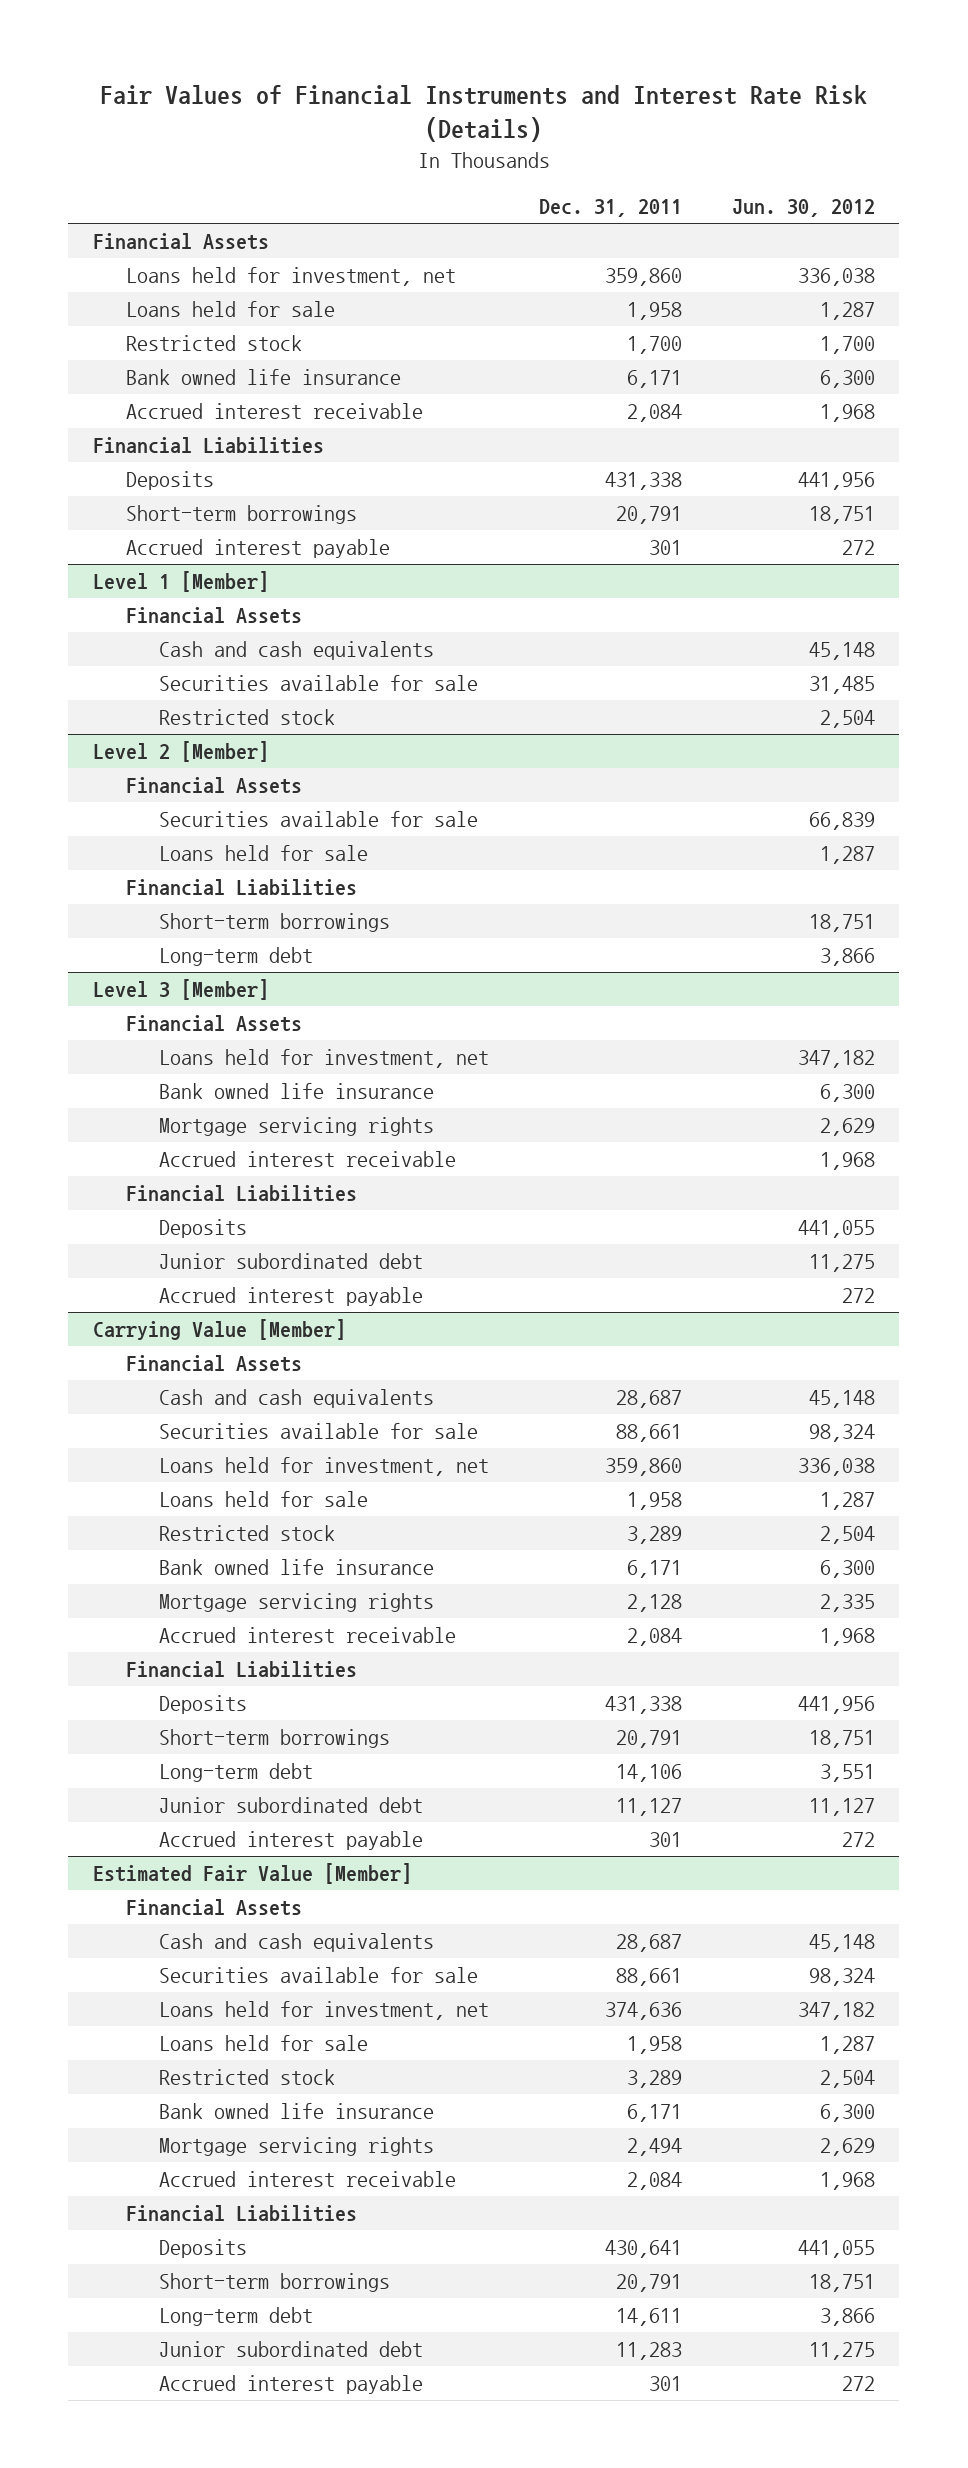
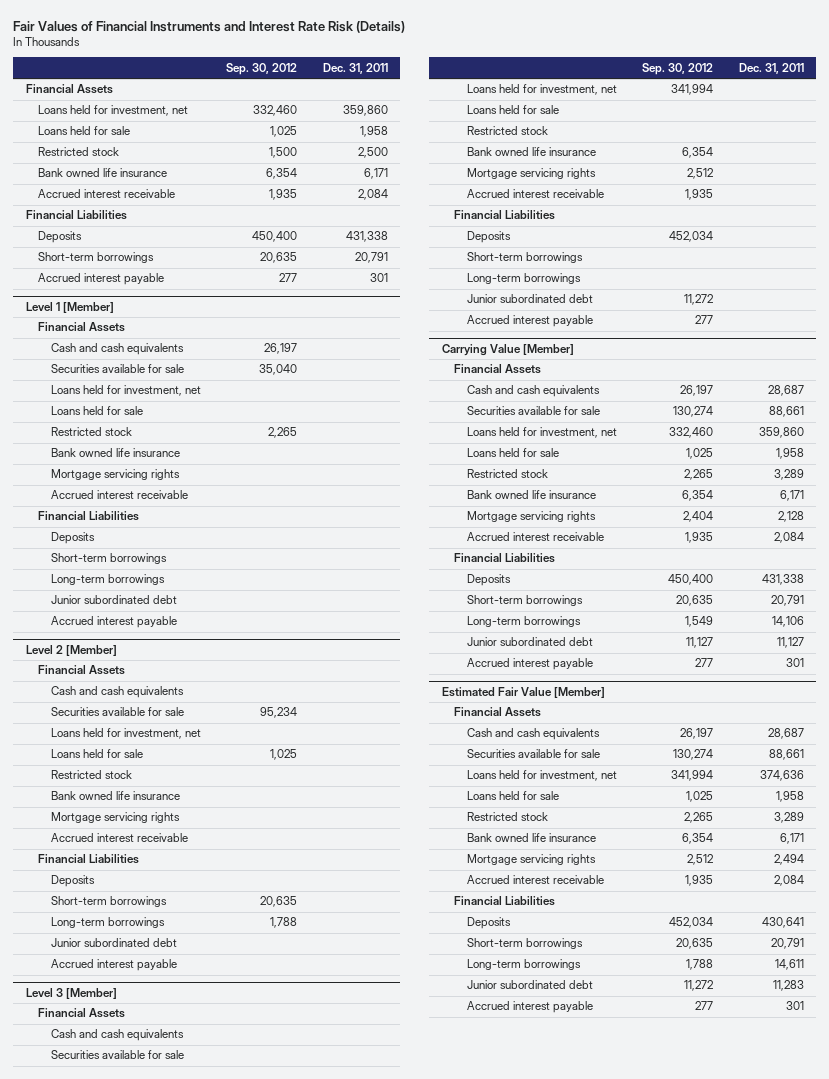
- | Dec. 31, 2011 | Jun. 30, 2012
+ | Sep. 30, 2012 | Dec. 31, 2011
- Restricted stock | 1,700 | 1,700
+ Restricted stock | 1,500 | 2,500
@ Level 1 [Member]
+ Loans held for investment, net
+ Loans held for sale
+ Bank owned life insurance
+ Mortgage servicing rights
+ Accrued interest receivable
+ Financial Liabilities
+ Deposits
+ Short-term borrowings
+ Long-term borrowings
+ Junior subordinated debt
+ Accrued interest payable
@ Level 2 [Member]
+ Cash and cash equivalents
+ Loans held for investment, net
+ Restricted stock
+ Bank owned life insurance
+ Mortgage servicing rights
+ Accrued interest receivable
+ Deposits
- Long-term debt | | 3,866
+ Long-term borrowings | 1,788 |
+ Junior subordinated debt
+ Accrued interest payable
@ Level 3 [Member]
+ Cash and cash equivalents
+ Securities available for sale
+ Loans held for sale
+ Restricted stock
+ Short-term borrowings
+ Long-term borrowings
@ Carrying Value [Member]
- Long-term debt | 14,106 | 3,551
+ Long-term borrowings | 1,549 | 14,106
@ Estimated Fair Value [Member]
- Long-term debt | 14,611 | 3,866
+ Long-term borrowings | 1,788 | 14,611

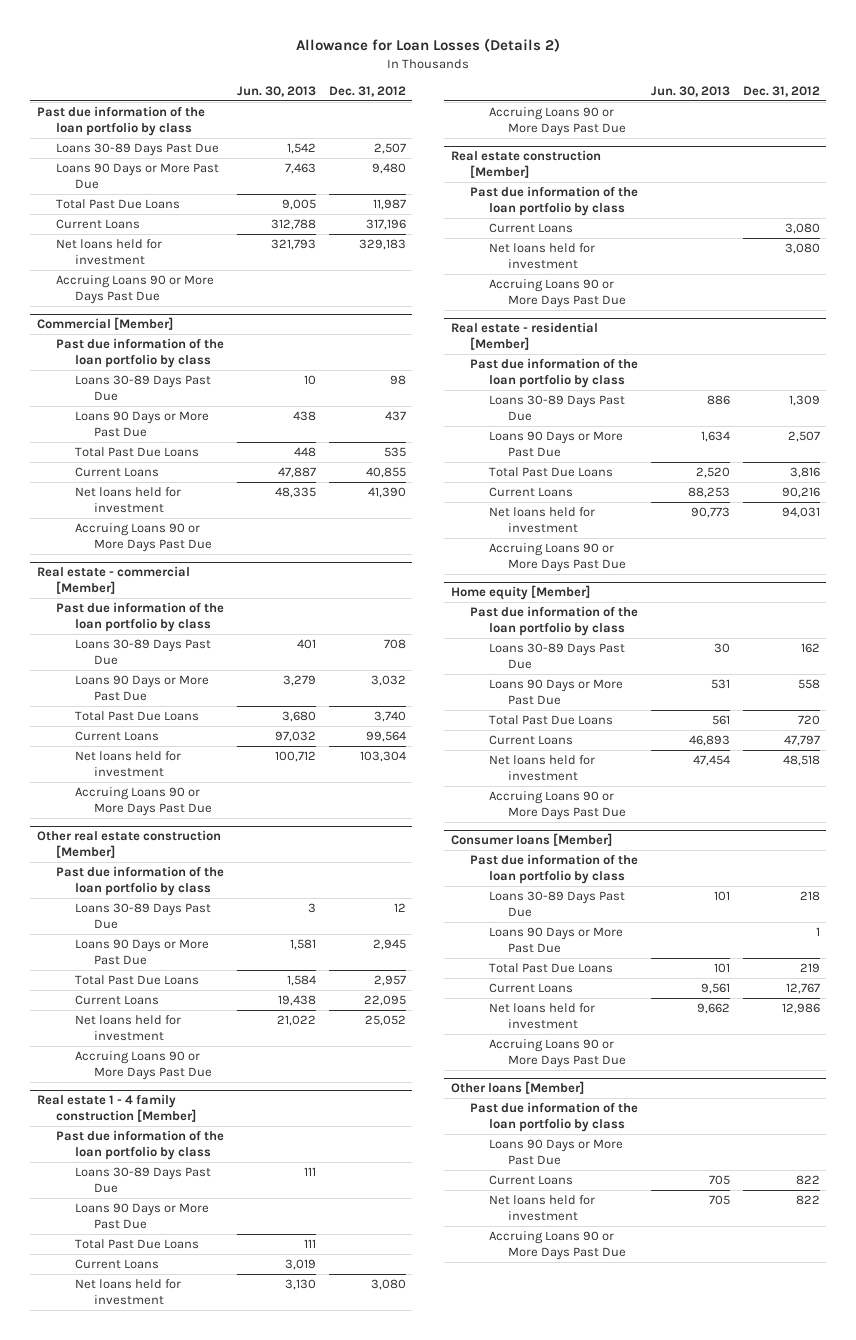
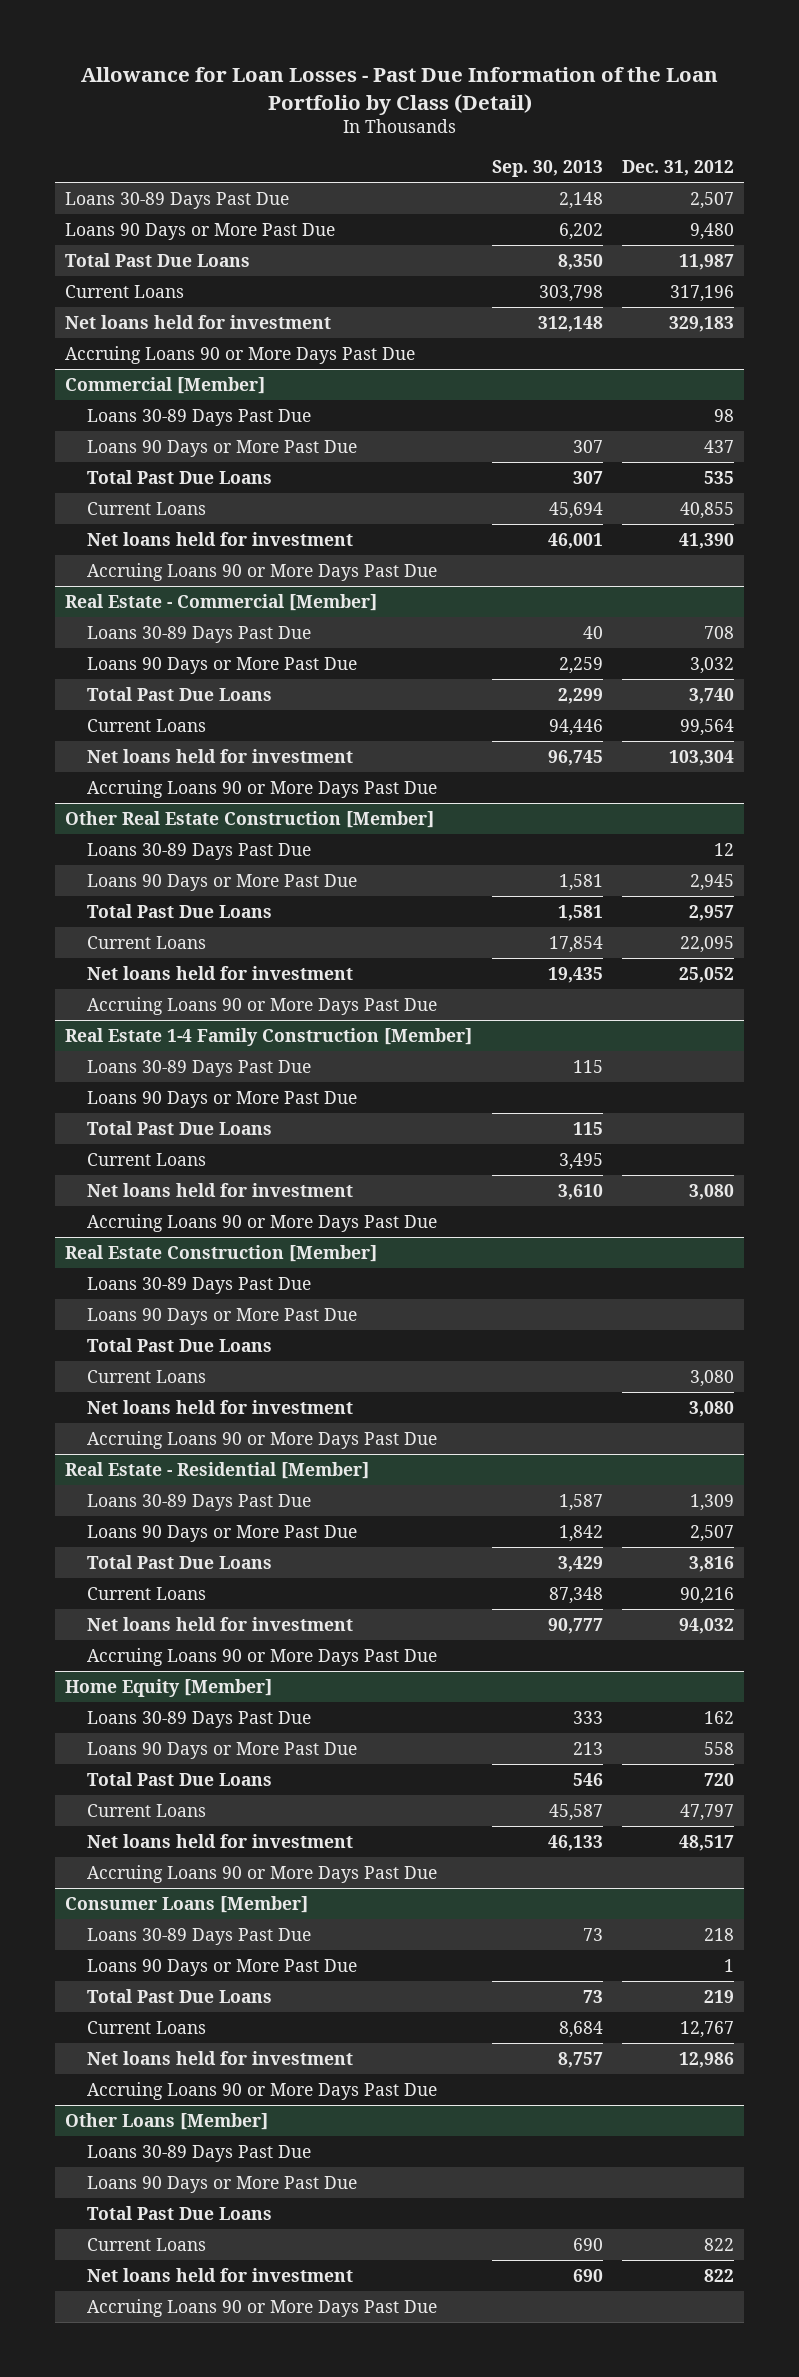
- Allowance for Loan Losses (Details 2)
+ Allowance for Loan Losses - Past Due Information of the Loan Portfolio by Class (Detail)
- | Jun. 30, 2013 | Dec. 31, 2012
+ | Sep. 30, 2013 | Dec. 31, 2012
- Past due information of the loan portfolio by class
@ Commercial [Member]
- Past due information of the loan portfolio by class
- Real estate - commercial [Member]
- Past due information of the loan portfolio by class
+ Real Estate - Commercial [Member]
- Other real estate construction [Member]
- Past due information of the loan portfolio by class
+ Other Real Estate Construction [Member]
- Real estate 1 - 4 family construction [Member]
- Past due information of the loan portfolio by class
+ Real Estate 1-4 Family Construction [Member]
- Real estate construction [Member]
- Past due information of the loan portfolio by class
+ Real Estate Construction [Member]
+ Loans 30-89 Days Past Due
+ Loans 90 Days or More Past Due
+ Total Past Due Loans
- Real estate - residential [Member]
- Past due information of the loan portfolio by class
+ Real Estate - Residential [Member]
- Net loans held for investment | 90,773 | 94,031
+ Net loans held for investment | 90,777 | 94,032
- Home equity [Member]
- Past due information of the loan portfolio by class
+ Home Equity [Member]
- Net loans held for investment | 47,454 | 48,518
+ Net loans held for investment | 46,133 | 48,517
- Consumer loans [Member]
- Past due information of the loan portfolio by class
+ Consumer Loans [Member]
- Other loans [Member]
- Past due information of the loan portfolio by class
+ Other Loans [Member]
+ Loans 30-89 Days Past Due
+ Total Past Due Loans

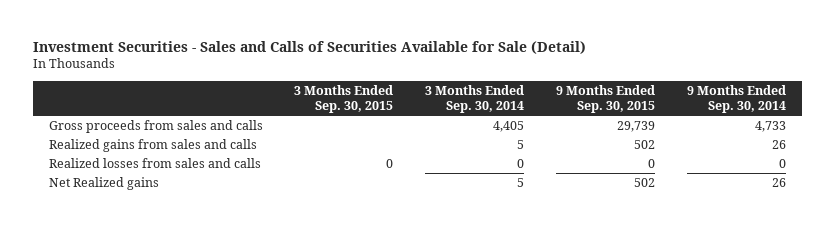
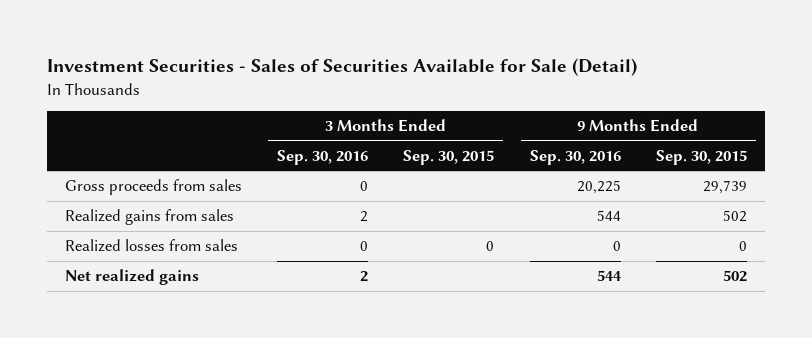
- Investment Securities - Sales and Calls of Securities Available for Sale (Detail)
+ Investment Securities - Sales of Securities Available for Sale (Detail)
- | 3 Months Ended Sep. 30, 2015 | 3 Months Ended Sep. 30, 2014 | 9 Months Ended Sep. 30, 2015 | 9 Months Ended Sep. 30, 2014
+ | 3 Months Ended Sep. 30, 2016 | 3 Months Ended Sep. 30, 2015 | 9 Months Ended Sep. 30, 2016 | 9 Months Ended Sep. 30, 2015
- Gross proceeds from sales and calls | | 4,405 | 29,739 | 4,733
- Realized gains from sales and calls | | 5 | 502 | 26
- Realized losses from sales and calls | 0 | 0 | 0 | 0
- Net Realized gains | | 5 | 502 | 26
+ Gross proceeds from sales | 0 | | 20,225 | 29,739
+ Realized gains from sales | 2 | | 544 | 502
+ Realized losses from sales | 0 | 0 | 0 | 0
+ Net realized gains | 2 | | 544 | 502

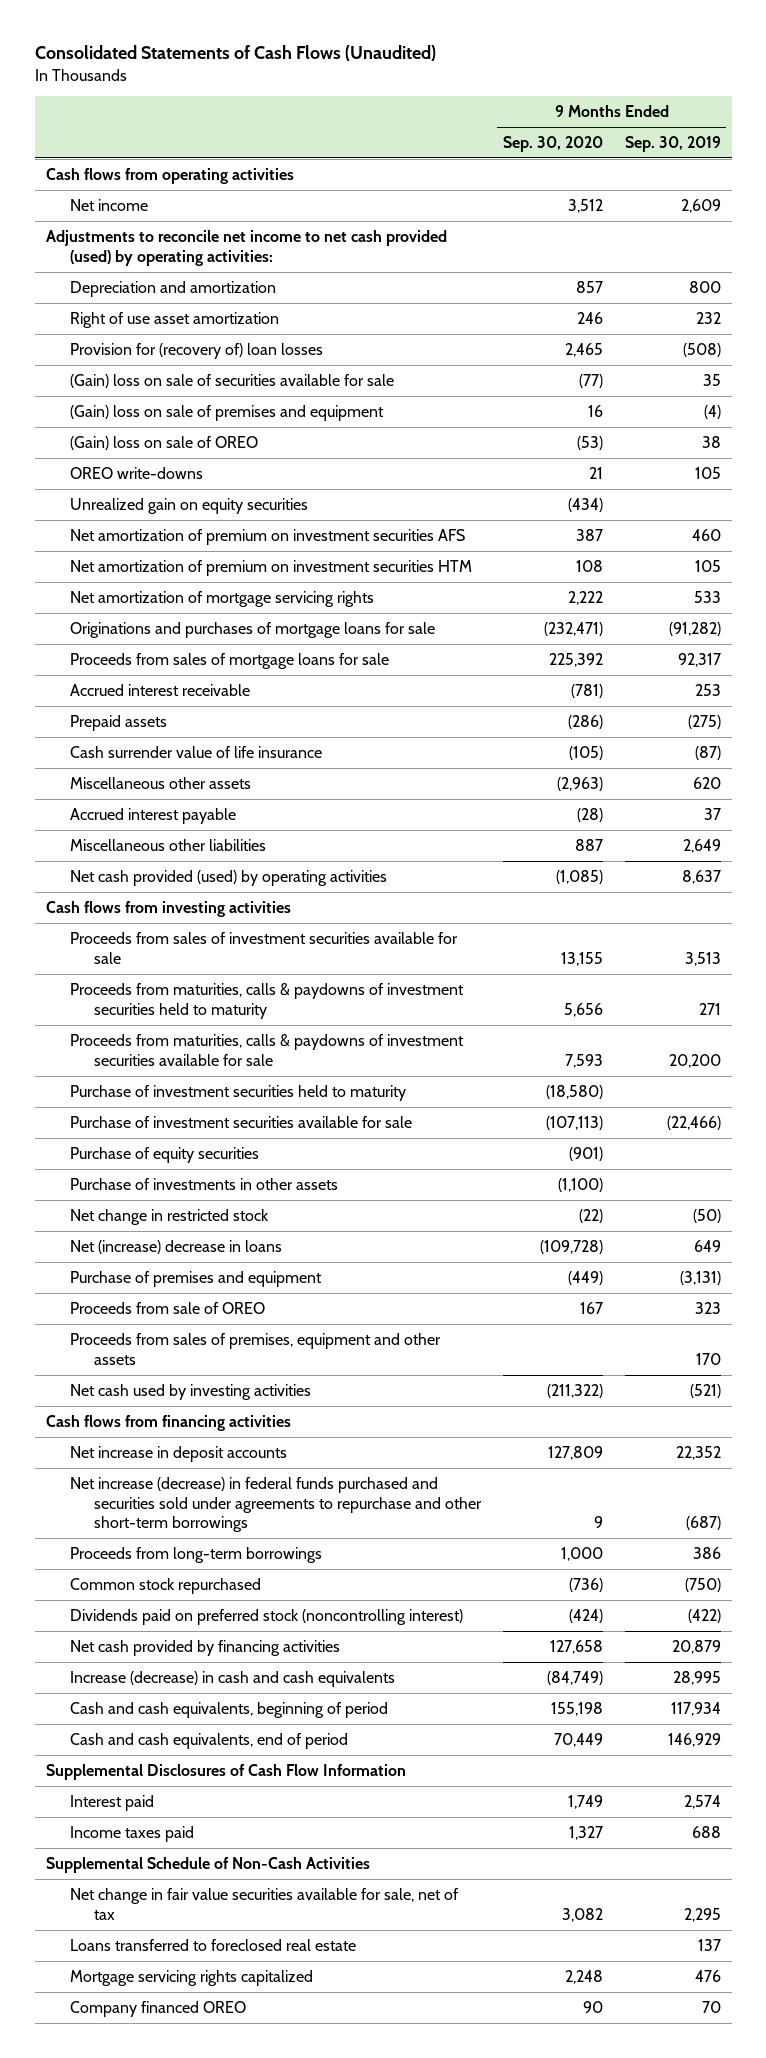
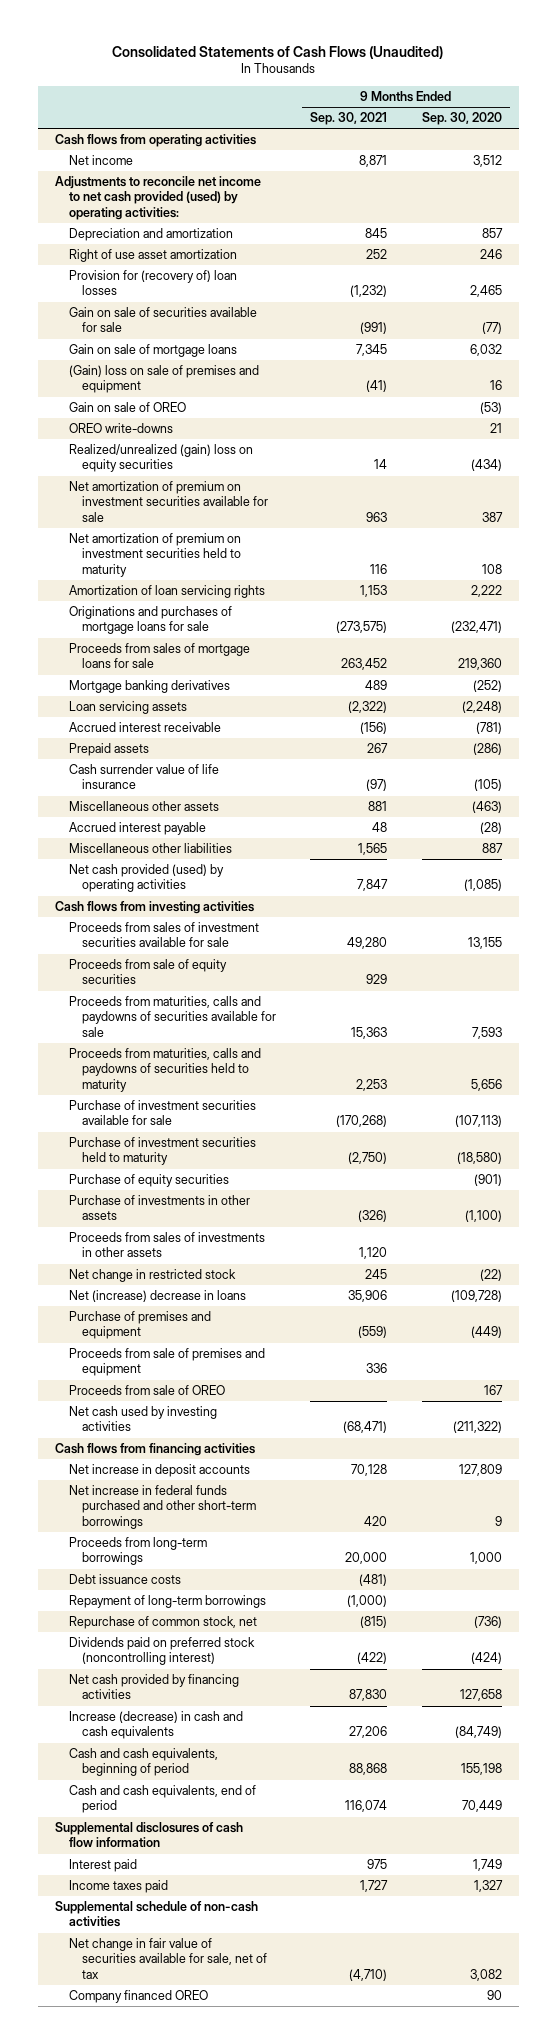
- | 9 Months Ended Sep. 30, 2020 | 9 Months Ended Sep. 30, 2019
+ | 9 Months Ended Sep. 30, 2021 | 9 Months Ended Sep. 30, 2020
- (Gain) loss on sale of securities available for sale | (77) | 35
+ Gain on sale of securities available for sale | (991) | (77)
+ Gain on sale of mortgage loans | 7,345 | 6,032
- (Gain) loss on sale of OREO | (53) | 38
+ Gain on sale of OREO | | (53)
- Unrealized gain on equity securities | (434) |
- Net amortization of premium on investment securities AFS | 387 | 460
- Net amortization of premium on investment securities HTM | 108 | 105
- Net amortization of mortgage servicing rights | 2,222 | 533
+ Realized/unrealized (gain) loss on equity securities | 14 | (434)
+ Net amortization of premium on investment securities available for sale | 963 | 387
+ Net amortization of premium on investment securities held to maturity | 116 | 108
+ Amortization of loan servicing rights | 1,153 | 2,222
- Proceeds from sales of mortgage loans for sale | 225,392 | 92,317
+ Proceeds from sales of mortgage loans for sale | 263,452 | 219,360
+ Mortgage banking derivatives | 489 | (252)
+ Loan servicing assets | (2,322) | (2,248)
- Miscellaneous other assets | (2,963) | 620
+ Miscellaneous other assets | 881 | (463)
- Proceeds from maturities, calls & paydowns of investment securities held to maturity | 5,656 | 271
- Proceeds from maturities, calls & paydowns of investment securities available for sale | 7,593 | 20,200
+ Proceeds from sale of equity securities | 929 |
+ Proceeds from maturities, calls and paydowns of securities available for sale | 15,363 | 7,593
+ Proceeds from maturities, calls and paydowns of securities held to maturity | 2,253 | 5,656
moved down: Purchase of investment securities held to maturity | (2,750) | (18,580)
+ Proceeds from sales of investments in other assets | 1,120 |
+ Proceeds from sale of premises and equipment | 336 |
- Proceeds from sales of premises, equipment and other assets | | 170
- Net increase (decrease) in federal funds purchased and securities sold under agreements to repurchase and other short-term borrowings | 9 | (687)
+ Net increase in federal funds purchased and other short-term borrowings | 420 | 9
- Common stock repurchased | (736) | (750)
+ Debt issuance costs | (481) |
+ Repayment of long-term borrowings | (1,000) |
+ Repurchase of common stock, net | (815) | (736)
- Supplemental Disclosures of Cash Flow Information
+ Supplemental disclosures of cash flow information
- Supplemental Schedule of Non-Cash Activities
- Net change in fair value securities available for sale, net of tax | 3,082 | 2,295
- Loans transferred to foreclosed real estate | | 137
- Mortgage servicing rights capitalized | 2,248 | 476
+ Supplemental schedule of non-cash activities
+ Net change in fair value of securities available for sale, net of tax | (4,710) | 3,082

